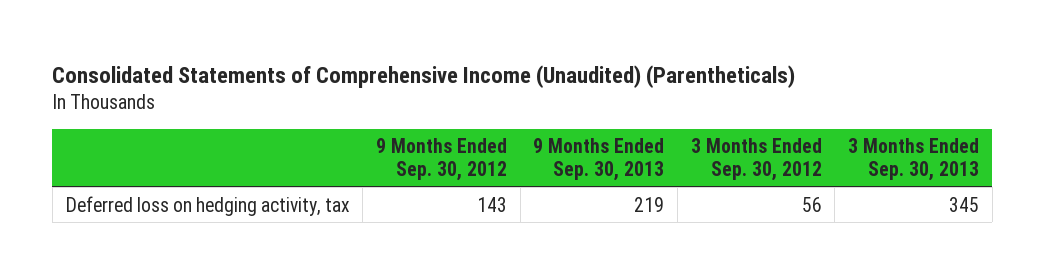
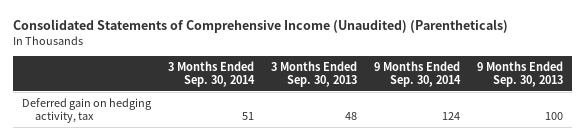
- | 9 Months Ended Sep. 30, 2012 | 9 Months Ended Sep. 30, 2013 | 3 Months Ended Sep. 30, 2012 | 3 Months Ended Sep. 30, 2013
+ | 3 Months Ended Sep. 30, 2014 | 3 Months Ended Sep. 30, 2013 | 9 Months Ended Sep. 30, 2014 | 9 Months Ended Sep. 30, 2013
- Deferred loss on hedging activity, tax | 143 | 219 | 56 | 345
+ Deferred gain on hedging activity, tax | 51 | 48 | 124 | 100

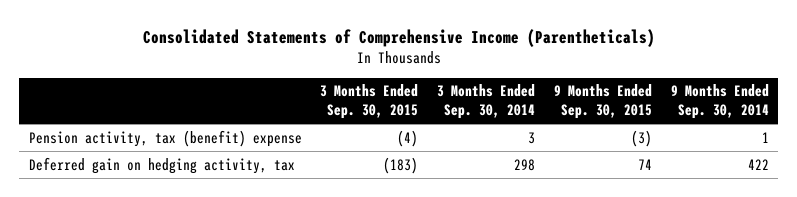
- Consolidated Statements of Comprehensive Income (Unaudited) (Parentheticals)
+ Consolidated Statements of Comprehensive Income (Parentheticals)
- | 3 Months Ended Sep. 30, 2014 | 3 Months Ended Sep. 30, 2013 | 9 Months Ended Sep. 30, 2014 | 9 Months Ended Sep. 30, 2013
+ | 3 Months Ended Sep. 30, 2015 | 3 Months Ended Sep. 30, 2014 | 9 Months Ended Sep. 30, 2015 | 9 Months Ended Sep. 30, 2014
- Deferred gain on hedging activity, tax | 51 | 48 | 124 | 100
+ Pension activity, tax (benefit) expense | (4) | 3 | (3) | 1
+ Deferred gain on hedging activity, tax | (183) | 298 | 74 | 422

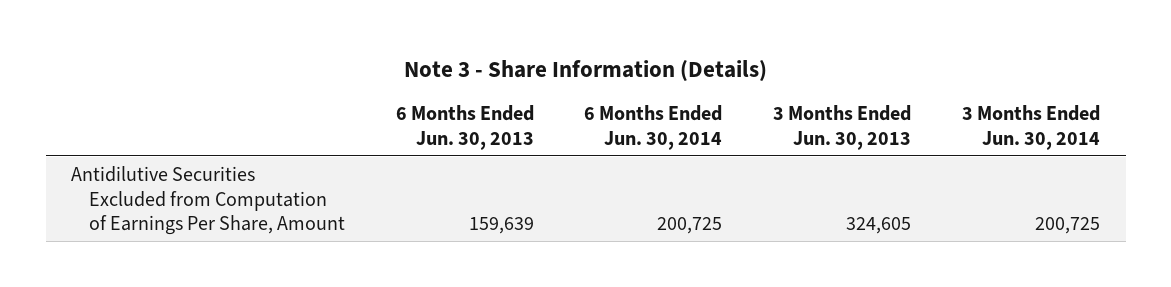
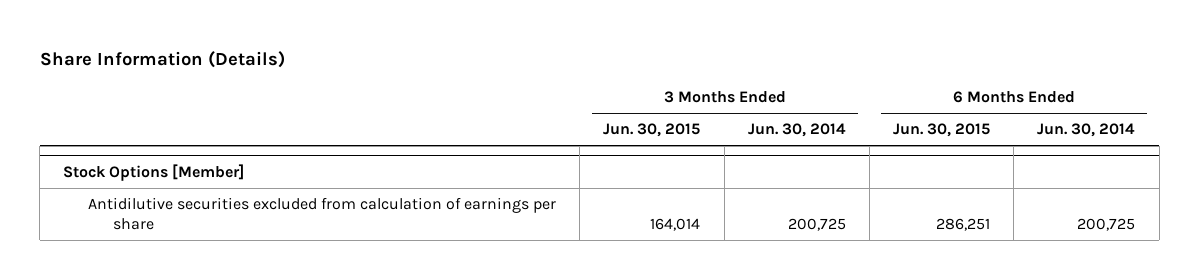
- Note 3 - Share Information (Details)
+ Share Information (Details)
- | 6 Months Ended Jun. 30, 2013 | 6 Months Ended Jun. 30, 2014 | 3 Months Ended Jun. 30, 2013 | 3 Months Ended Jun. 30, 2014
+ | 3 Months Ended Jun. 30, 2015 | 3 Months Ended Jun. 30, 2014 | 6 Months Ended Jun. 30, 2015 | 6 Months Ended Jun. 30, 2014
- Antidilutive Securities Excluded from Computation of Earnings Per Share, Amount | 159,639 | 200,725 | 324,605 | 200,725
+ Stock Options [Member]
+ Antidilutive securities excluded from calculation of earnings per share | 164,014 | 200,725 | 286,251 | 200,725

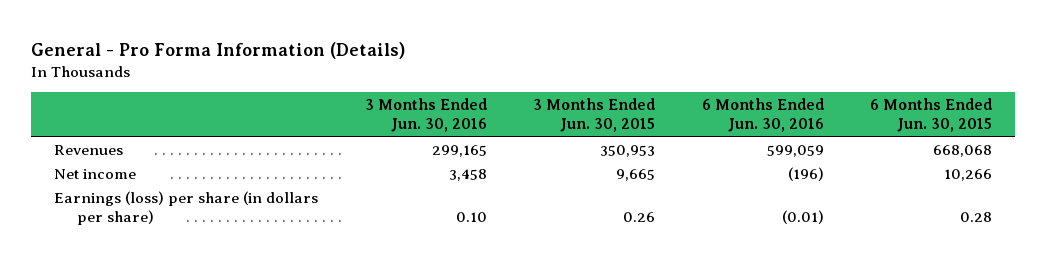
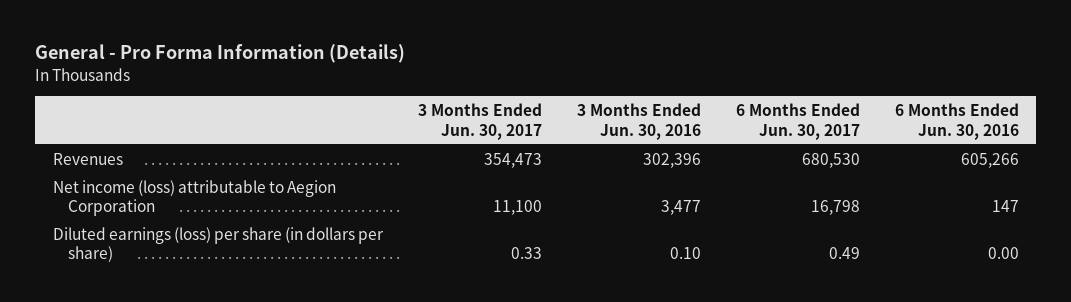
- | 3 Months Ended Jun. 30, 2016 | 3 Months Ended Jun. 30, 2015 | 6 Months Ended Jun. 30, 2016 | 6 Months Ended Jun. 30, 2015
+ | 3 Months Ended Jun. 30, 2017 | 3 Months Ended Jun. 30, 2016 | 6 Months Ended Jun. 30, 2017 | 6 Months Ended Jun. 30, 2016
- Revenues | 299,165 | 350,953 | 599,059 | 668,068
- Net income | 3,458 | 9,665 | (196) | 10,266
- Earnings (loss) per share (in dollars per share) | 0.10 | 0.26 | (0.01) | 0.28
+ Revenues | 354,473 | 302,396 | 680,530 | 605,266
+ Net income (loss) attributable to Aegion Corporation | 11,100 | 3,477 | 16,798 | 147
+ Diluted earnings (loss) per share (in dollars per share) | 0.33 | 0.10 | 0.49 | 0.00

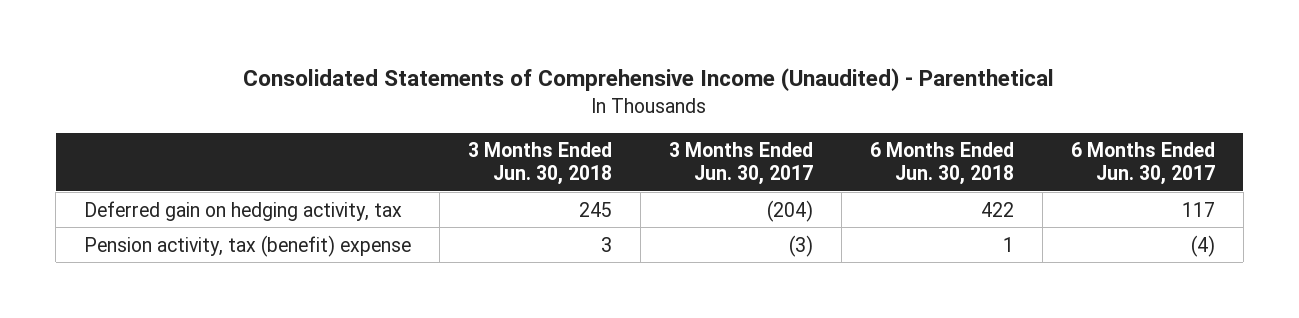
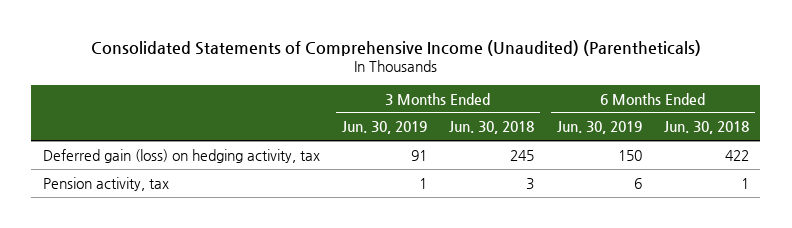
- Consolidated Statements of Comprehensive Income (Unaudited) - Parenthetical
+ Consolidated Statements of Comprehensive Income (Unaudited) (Parentheticals)
- | 3 Months Ended Jun. 30, 2018 | 3 Months Ended Jun. 30, 2017 | 6 Months Ended Jun. 30, 2018 | 6 Months Ended Jun. 30, 2017
+ | 3 Months Ended Jun. 30, 2019 | 3 Months Ended Jun. 30, 2018 | 6 Months Ended Jun. 30, 2019 | 6 Months Ended Jun. 30, 2018
- Deferred gain on hedging activity, tax | 245 | (204) | 422 | 117
- Pension activity, tax (benefit) expense | 3 | (3) | 1 | (4)
+ Deferred gain (loss) on hedging activity, tax | 91 | 245 | 150 | 422
+ Pension activity, tax | 1 | 3 | 6 | 1

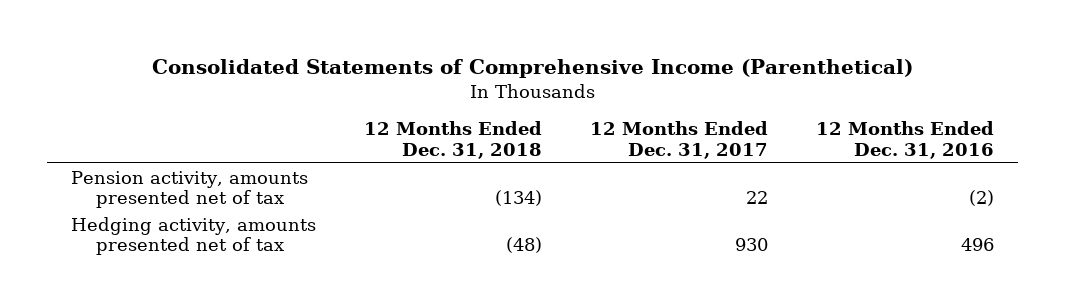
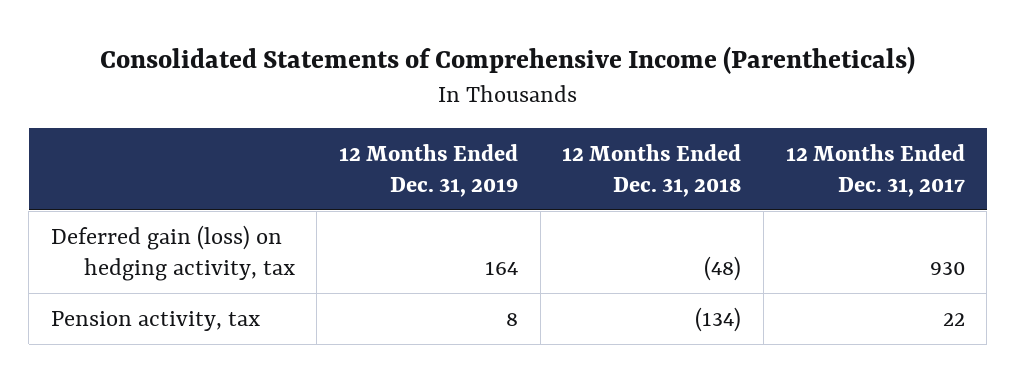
- Consolidated Statements of Comprehensive Income (Parenthetical)
+ Consolidated Statements of Comprehensive Income (Parentheticals)
- | 12 Months Ended Dec. 31, 2018 | 12 Months Ended Dec. 31, 2017 | 12 Months Ended Dec. 31, 2016
+ | 12 Months Ended Dec. 31, 2019 | 12 Months Ended Dec. 31, 2018 | 12 Months Ended Dec. 31, 2017
- Pension activity, amounts presented net of tax | (134) | 22 | (2)
- Hedging activity, amounts presented net of tax | (48) | 930 | 496
+ Deferred gain (loss) on hedging activity, tax | 164 | (48) | 930
+ Pension activity, tax | 8 | (134) | 22

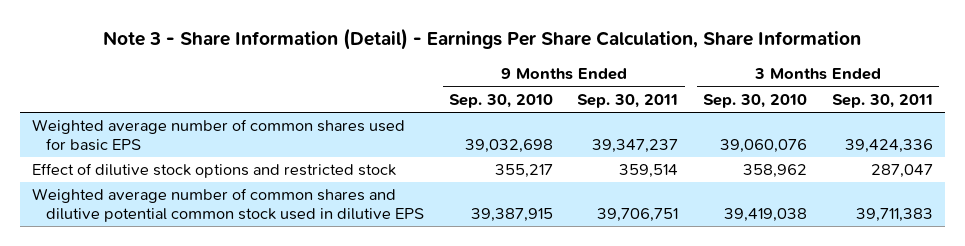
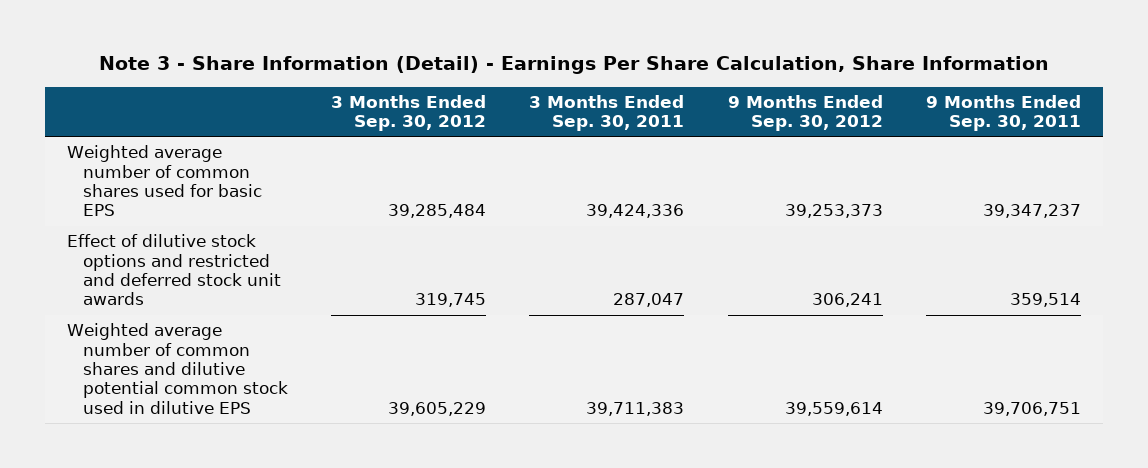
- | 9 Months Ended Sep. 30, 2010 | 9 Months Ended Sep. 30, 2011 | 3 Months Ended Sep. 30, 2010 | 3 Months Ended Sep. 30, 2011
+ | 3 Months Ended Sep. 30, 2012 | 3 Months Ended Sep. 30, 2011 | 9 Months Ended Sep. 30, 2012 | 9 Months Ended Sep. 30, 2011
- Effect of dilutive stock options and restricted stock | 355,217 | 359,514 | 358,962 | 287,047
+ Effect of dilutive stock options and restricted and deferred stock unit awards | 319,745 | 287,047 | 306,241 | 359,514

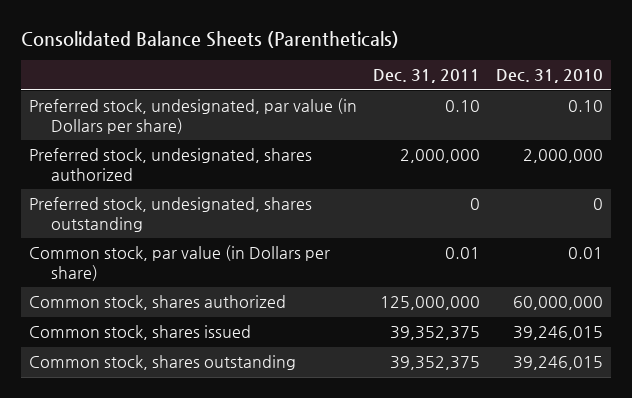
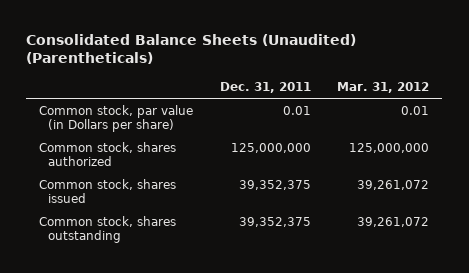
- Consolidated Balance Sheets (Parentheticals)
+ Consolidated Balance Sheets (Unaudited) (Parentheticals)
- | Dec. 31, 2011 | Dec. 31, 2010
+ | Dec. 31, 2011 | Mar. 31, 2012
- Preferred stock, undesignated, par value (in Dollars per share) | 0.10 | 0.10
- Preferred stock, undesignated, shares authorized | 2,000,000 | 2,000,000
- Preferred stock, undesignated, shares outstanding | 0 | 0

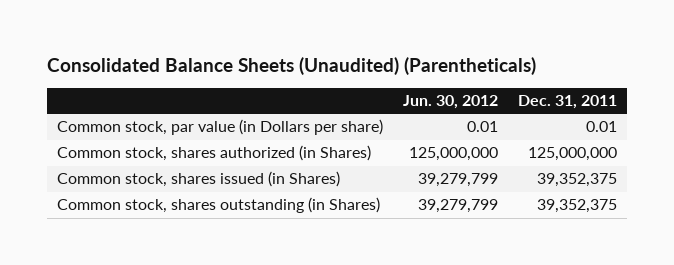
- | Dec. 31, 2011 | Mar. 31, 2012
+ | Jun. 30, 2012 | Dec. 31, 2011
- Common stock, shares authorized | 125,000,000 | 125,000,000
- Common stock, shares issued | 39,352,375 | 39,261,072
- Common stock, shares outstanding | 39,352,375 | 39,261,072
+ Common stock, shares authorized (in Shares) | 125,000,000 | 125,000,000
+ Common stock, shares issued (in Shares) | 39,279,799 | 39,352,375
+ Common stock, shares outstanding (in Shares) | 39,279,799 | 39,352,375

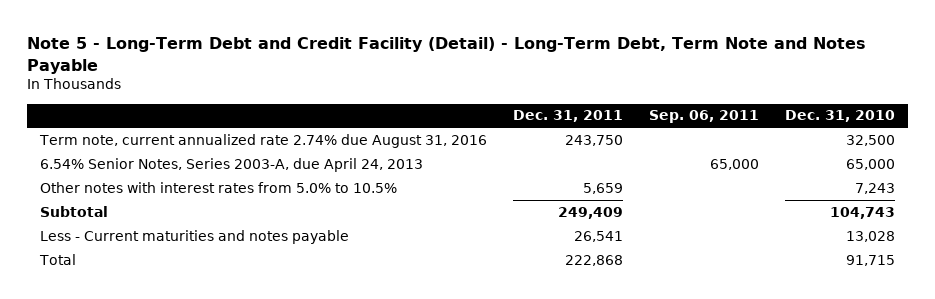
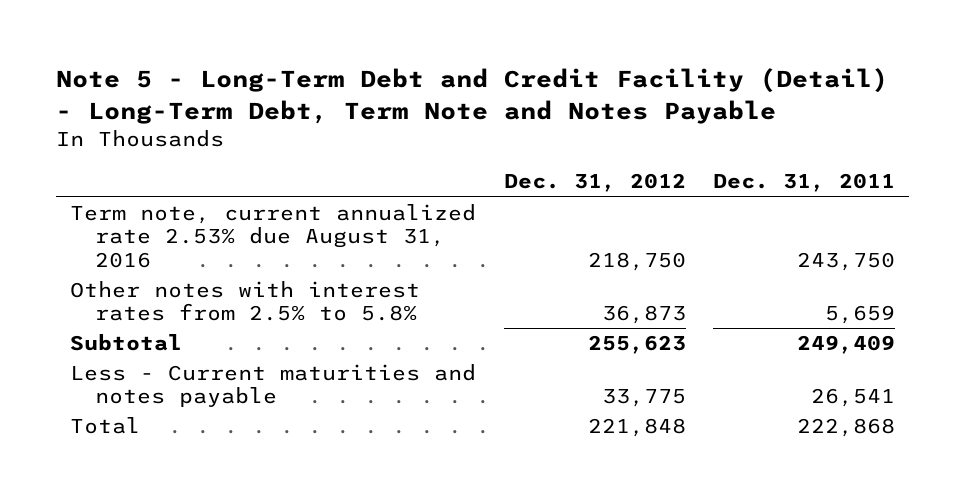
- | Dec. 31, 2011 | Sep. 06, 2011 | Dec. 31, 2010
+ | Dec. 31, 2012 | Dec. 31, 2011
- Term note, current annualized rate 2.74% due August 31, 2016 | 243,750 | | 32,500
- 6.54% Senior Notes, Series 2003-A, due April 24, 2013 | | 65,000 | 65,000
- Other notes with interest rates from 5.0% to 10.5% | 5,659 | | 7,243
+ Term note, current annualized rate 2.53% due August 31, 2016 | 218,750 | 243,750
+ Other notes with interest rates from 2.5% to 5.8% | 36,873 | 5,659

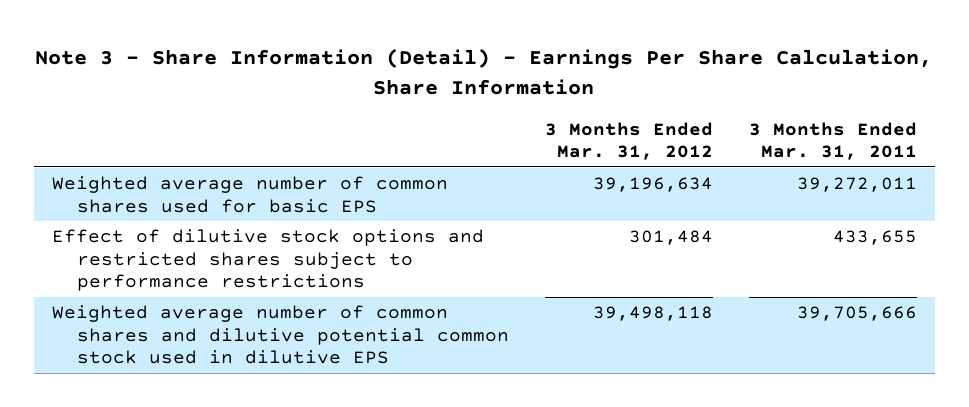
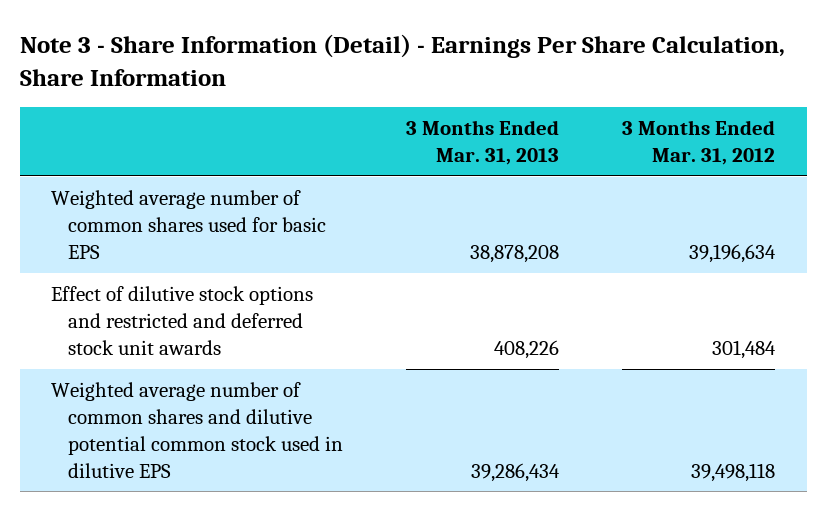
- | 3 Months Ended Mar. 31, 2012 | 3 Months Ended Mar. 31, 2011
+ | 3 Months Ended Mar. 31, 2013 | 3 Months Ended Mar. 31, 2012
- Effect of dilutive stock options and restricted shares subject to performance restrictions | 301,484 | 433,655
+ Effect of dilutive stock options and restricted and deferred stock unit awards | 408,226 | 301,484

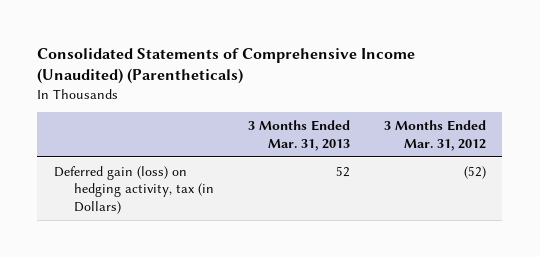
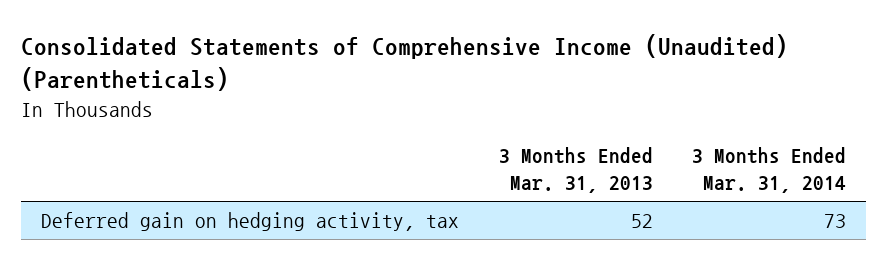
- | 3 Months Ended Mar. 31, 2013 | 3 Months Ended Mar. 31, 2012
+ | 3 Months Ended Mar. 31, 2013 | 3 Months Ended Mar. 31, 2014
- Deferred gain (loss) on hedging activity, tax (in Dollars) | 52 | (52)
+ Deferred gain on hedging activity, tax | 52 | 73

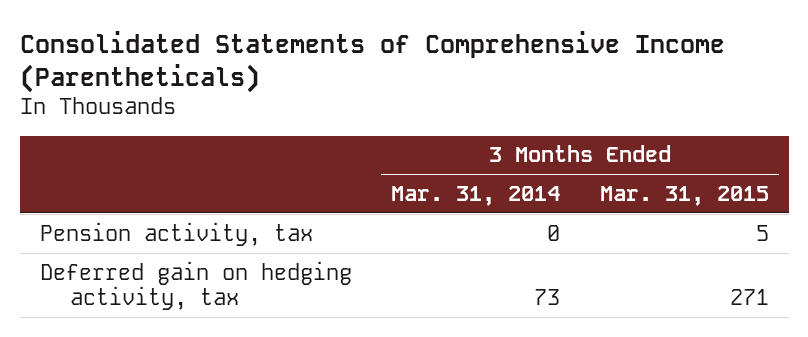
- Consolidated Statements of Comprehensive Income (Unaudited) (Parentheticals)
+ Consolidated Statements of Comprehensive Income (Parentheticals)
- | 3 Months Ended Mar. 31, 2013 | 3 Months Ended Mar. 31, 2014
+ | 3 Months Ended Mar. 31, 2014 | 3 Months Ended Mar. 31, 2015
+ Pension activity, tax | 0 | 5

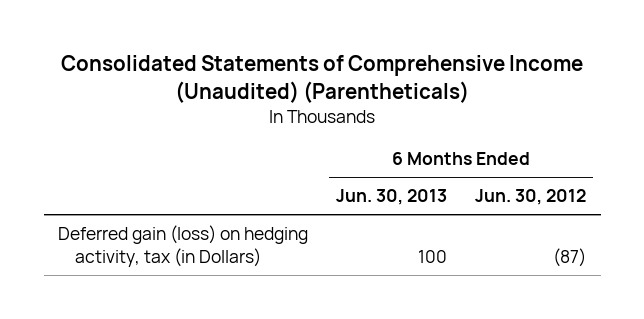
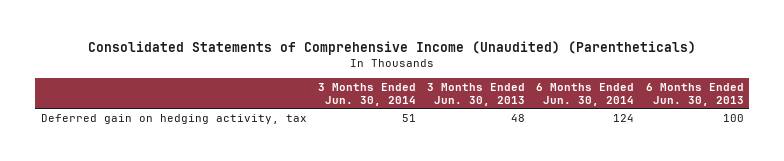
- | 6 Months Ended Jun. 30, 2013 | 6 Months Ended Jun. 30, 2012
+ | 3 Months Ended Jun. 30, 2014 | 3 Months Ended Jun. 30, 2013 | 6 Months Ended Jun. 30, 2014 | 6 Months Ended Jun. 30, 2013
- Deferred gain (loss) on hedging activity, tax (in Dollars) | 100 | (87)
+ Deferred gain on hedging activity, tax | 51 | 48 | 124 | 100

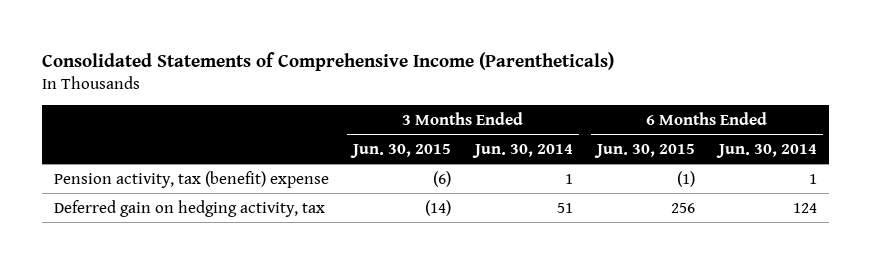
- Consolidated Statements of Comprehensive Income (Unaudited) (Parentheticals)
+ Consolidated Statements of Comprehensive Income (Parentheticals)
- | 3 Months Ended Jun. 30, 2014 | 3 Months Ended Jun. 30, 2013 | 6 Months Ended Jun. 30, 2014 | 6 Months Ended Jun. 30, 2013
+ | 3 Months Ended Jun. 30, 2015 | 3 Months Ended Jun. 30, 2014 | 6 Months Ended Jun. 30, 2015 | 6 Months Ended Jun. 30, 2014
+ Pension activity, tax (benefit) expense | (6) | 1 | (1) | 1

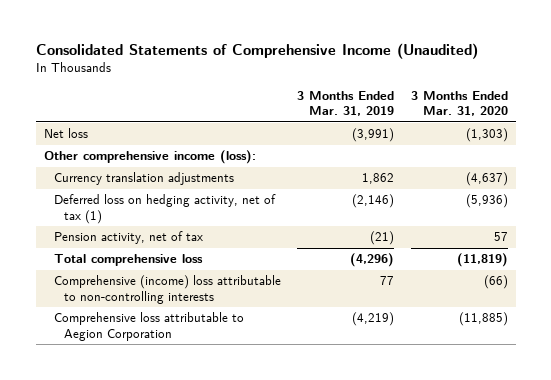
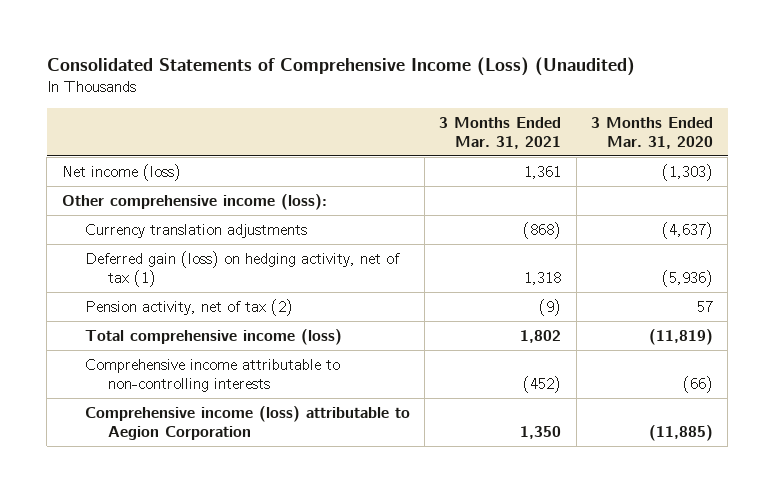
- Consolidated Statements of Comprehensive Income (Unaudited)
+ Consolidated Statements of Comprehensive Income (Loss) (Unaudited)
- | 3 Months Ended Mar. 31, 2019 | 3 Months Ended Mar. 31, 2020
+ | 3 Months Ended Mar. 31, 2021 | 3 Months Ended Mar. 31, 2020
- Net loss | (3,991) | (1,303)
+ Net income (loss) | 1,361 | (1,303)
- Deferred loss on hedging activity, net of tax (1) | (2,146) | (5,936)
- Pension activity, net of tax | (21) | 57
- Total comprehensive loss | (4,296) | (11,819)
- Comprehensive (income) loss attributable to non-controlling interests | 77 | (66)
- Comprehensive loss attributable to Aegion Corporation | (4,219) | (11,885)
+ Deferred gain (loss) on hedging activity, net of tax (1) | 1,318 | (5,936)
+ Pension activity, net of tax (2) | (9) | 57
+ Total comprehensive income (loss) | 1,802 | (11,819)
+ Comprehensive income attributable to non-controlling interests | (452) | (66)
+ Comprehensive income (loss) attributable to Aegion Corporation | 1,350 | (11,885)

